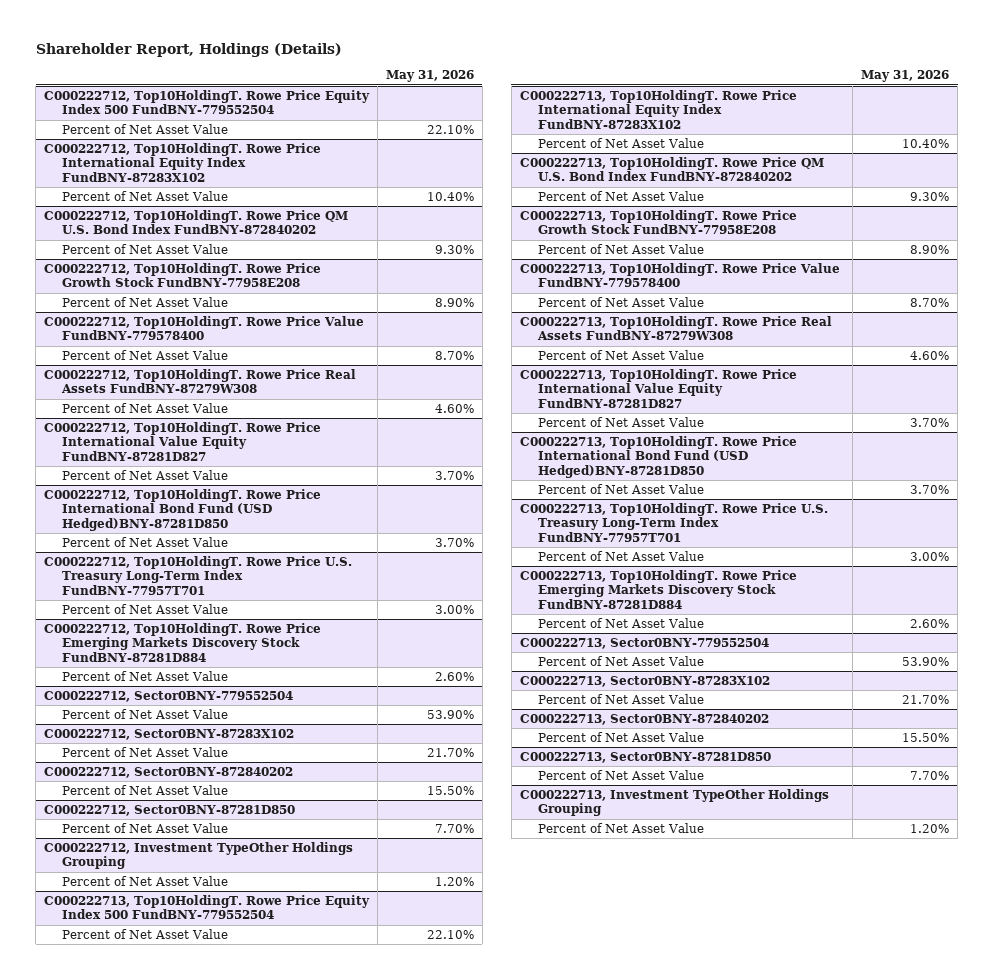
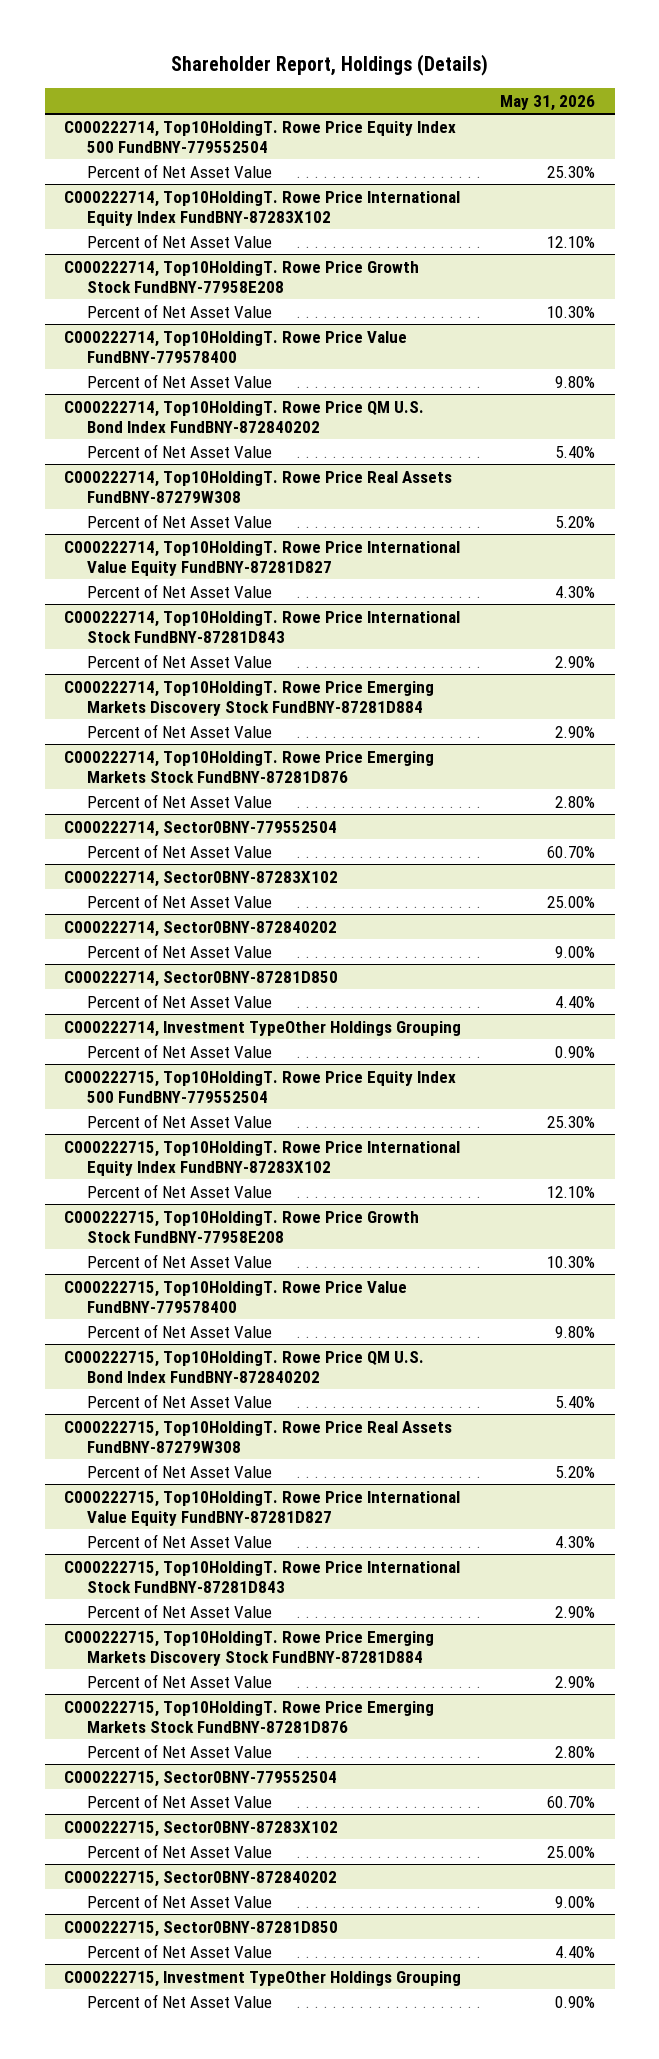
- C000222712, Top10HoldingT. Rowe Price Equity Index 500 FundBNY-779552504
- Percent of Net Asset Value | 22.10%
- C000222712, Top10HoldingT. Rowe Price International Equity Index FundBNY-87283X102
- Percent of Net Asset Value | 10.40%
- C000222712, Top10HoldingT. Rowe Price QM U.S. Bond Index FundBNY-872840202
- Percent of Net Asset Value | 9.30%
- C000222712, Top10HoldingT. Rowe Price Growth Stock FundBNY-77958E208
- Percent of Net Asset Value | 8.90%
- C000222712, Top10HoldingT. Rowe Price Value FundBNY-779578400
- Percent of Net Asset Value | 8.70%
- C000222712, Top10HoldingT. Rowe Price Real Assets FundBNY-87279W308
- Percent of Net Asset Value | 4.60%
- C000222712, Top10HoldingT. Rowe Price International Value Equity FundBNY-87281D827
- Percent of Net Asset Value | 3.70%
- C000222712, Top10HoldingT. Rowe Price International Bond Fund (USD Hedged)BNY-87281D850
- Percent of Net Asset Value | 3.70%
- C000222712, Top10HoldingT. Rowe Price U.S. Treasury Long-Term Index FundBNY-77957T701
- Percent of Net Asset Value | 3.00%
- C000222712, Top10HoldingT. Rowe Price Emerging Markets Discovery Stock FundBNY-87281D884
- Percent of Net Asset Value | 2.60%
- C000222712, Sector0BNY-779552504
- Percent of Net Asset Value | 53.90%
- C000222712, Sector0BNY-87283X102
- Percent of Net Asset Value | 21.70%
- C000222712, Sector0BNY-872840202
- Percent of Net Asset Value | 15.50%
- C000222712, Sector0BNY-87281D850
- Percent of Net Asset Value | 7.70%
- C000222712, Investment TypeOther Holdings Grouping
- Percent of Net Asset Value | 1.20%
- C000222713, Top10HoldingT. Rowe Price Equity Index 500 FundBNY-779552504
- Percent of Net Asset Value | 22.10%
- C000222713, Top10HoldingT. Rowe Price International Equity Index FundBNY-87283X102
- Percent of Net Asset Value | 10.40%
- C000222713, Top10HoldingT. Rowe Price QM U.S. Bond Index FundBNY-872840202
- Percent of Net Asset Value | 9.30%
- C000222713, Top10HoldingT. Rowe Price Growth Stock FundBNY-77958E208
- Percent of Net Asset Value | 8.90%
- C000222713, Top10HoldingT. Rowe Price Value FundBNY-779578400
- Percent of Net Asset Value | 8.70%
- C000222713, Top10HoldingT. Rowe Price Real Assets FundBNY-87279W308
- Percent of Net Asset Value | 4.60%
- C000222713, Top10HoldingT. Rowe Price International Value Equity FundBNY-87281D827
- Percent of Net Asset Value | 3.70%
- C000222713, Top10HoldingT. Rowe Price International Bond Fund (USD Hedged)BNY-87281D850
- Percent of Net Asset Value | 3.70%
- C000222713, Top10HoldingT. Rowe Price U.S. Treasury Long-Term Index FundBNY-77957T701
- Percent of Net Asset Value | 3.00%
- C000222713, Top10HoldingT. Rowe Price Emerging Markets Discovery Stock FundBNY-87281D884
- Percent of Net Asset Value | 2.60%
- C000222713, Sector0BNY-779552504
- Percent of Net Asset Value | 53.90%
- C000222713, Sector0BNY-87283X102
- Percent of Net Asset Value | 21.70%
- C000222713, Sector0BNY-872840202
- Percent of Net Asset Value | 15.50%
- C000222713, Sector0BNY-87281D850
- Percent of Net Asset Value | 7.70%
- C000222713, Investment TypeOther Holdings Grouping
- Percent of Net Asset Value | 1.20%
+ C000222714, Top10HoldingT. Rowe Price Equity Index 500 FundBNY-779552504
+ Percent of Net Asset Value | 25.30%
+ C000222714, Top10HoldingT. Rowe Price International Equity Index FundBNY-87283X102
+ Percent of Net Asset Value | 12.10%
+ C000222714, Top10HoldingT. Rowe Price Growth Stock FundBNY-77958E208
+ Percent of Net Asset Value | 10.30%
+ C000222714, Top10HoldingT. Rowe Price Value FundBNY-779578400
+ Percent of Net Asset Value | 9.80%
+ C000222714, Top10HoldingT. Rowe Price QM U.S. Bond Index FundBNY-872840202
+ Percent of Net Asset Value | 5.40%
+ C000222714, Top10HoldingT. Rowe Price Real Assets FundBNY-87279W308
+ Percent of Net Asset Value | 5.20%
+ C000222714, Top10HoldingT. Rowe Price International Value Equity FundBNY-87281D827
+ Percent of Net Asset Value | 4.30%
+ C000222714, Top10HoldingT. Rowe Price International Stock FundBNY-87281D843
+ Percent of Net Asset Value | 2.90%
+ C000222714, Top10HoldingT. Rowe Price Emerging Markets Discovery Stock FundBNY-87281D884
+ Percent of Net Asset Value | 2.90%
+ C000222714, Top10HoldingT. Rowe Price Emerging Markets Stock FundBNY-87281D876
+ Percent of Net Asset Value | 2.80%
+ C000222714, Sector0BNY-779552504
+ Percent of Net Asset Value | 60.70%
+ C000222714, Sector0BNY-87283X102
+ Percent of Net Asset Value | 25.00%
+ C000222714, Sector0BNY-872840202
+ Percent of Net Asset Value | 9.00%
+ C000222714, Sector0BNY-87281D850
+ Percent of Net Asset Value | 4.40%
+ C000222714, Investment TypeOther Holdings Grouping
+ Percent of Net Asset Value | 0.90%
+ C000222715, Top10HoldingT. Rowe Price Equity Index 500 FundBNY-779552504
+ Percent of Net Asset Value | 25.30%
+ C000222715, Top10HoldingT. Rowe Price International Equity Index FundBNY-87283X102
+ Percent of Net Asset Value | 12.10%
+ C000222715, Top10HoldingT. Rowe Price Growth Stock FundBNY-77958E208
+ Percent of Net Asset Value | 10.30%
+ C000222715, Top10HoldingT. Rowe Price Value FundBNY-779578400
+ Percent of Net Asset Value | 9.80%
+ C000222715, Top10HoldingT. Rowe Price QM U.S. Bond Index FundBNY-872840202
+ Percent of Net Asset Value | 5.40%
+ C000222715, Top10HoldingT. Rowe Price Real Assets FundBNY-87279W308
+ Percent of Net Asset Value | 5.20%
+ C000222715, Top10HoldingT. Rowe Price International Value Equity FundBNY-87281D827
+ Percent of Net Asset Value | 4.30%
+ C000222715, Top10HoldingT. Rowe Price International Stock FundBNY-87281D843
+ Percent of Net Asset Value | 2.90%
+ C000222715, Top10HoldingT. Rowe Price Emerging Markets Discovery Stock FundBNY-87281D884
+ Percent of Net Asset Value | 2.90%
+ C000222715, Top10HoldingT. Rowe Price Emerging Markets Stock FundBNY-87281D876
+ Percent of Net Asset Value | 2.80%
+ C000222715, Sector0BNY-779552504
+ Percent of Net Asset Value | 60.70%
+ C000222715, Sector0BNY-87283X102
+ Percent of Net Asset Value | 25.00%
+ C000222715, Sector0BNY-872840202
+ Percent of Net Asset Value | 9.00%
+ C000222715, Sector0BNY-87281D850
+ Percent of Net Asset Value | 4.40%
+ C000222715, Investment TypeOther Holdings Grouping
+ Percent of Net Asset Value | 0.90%

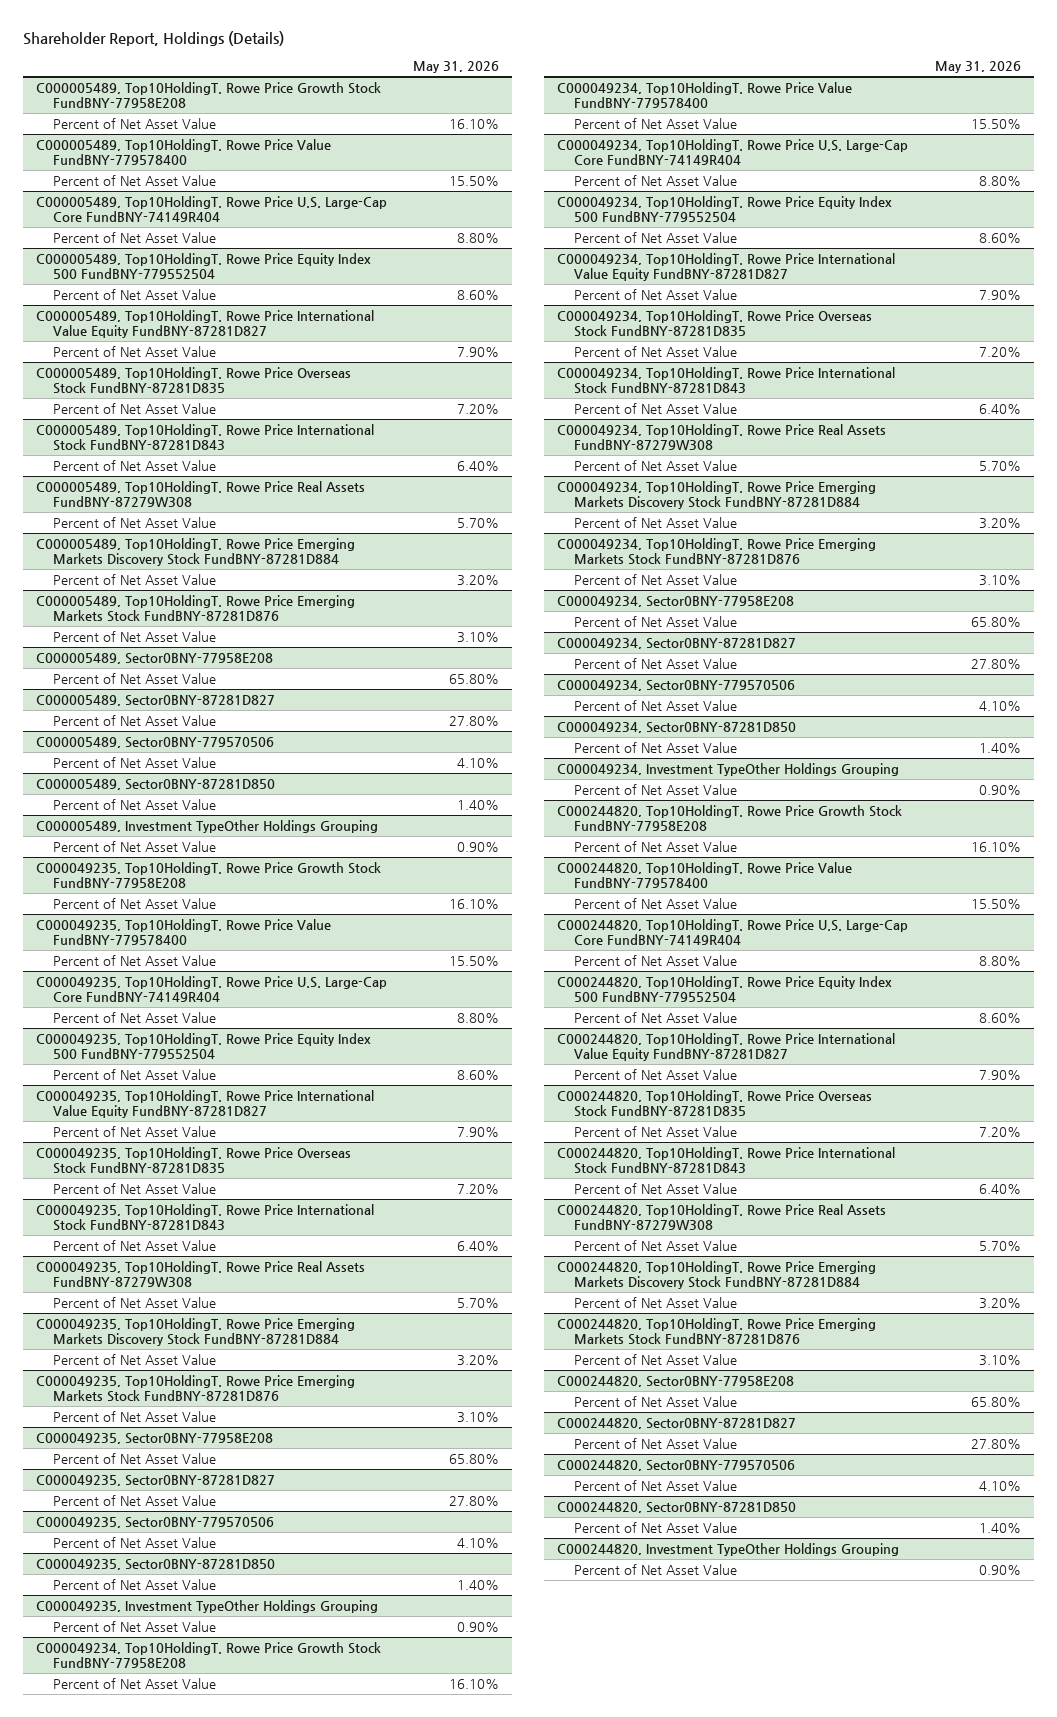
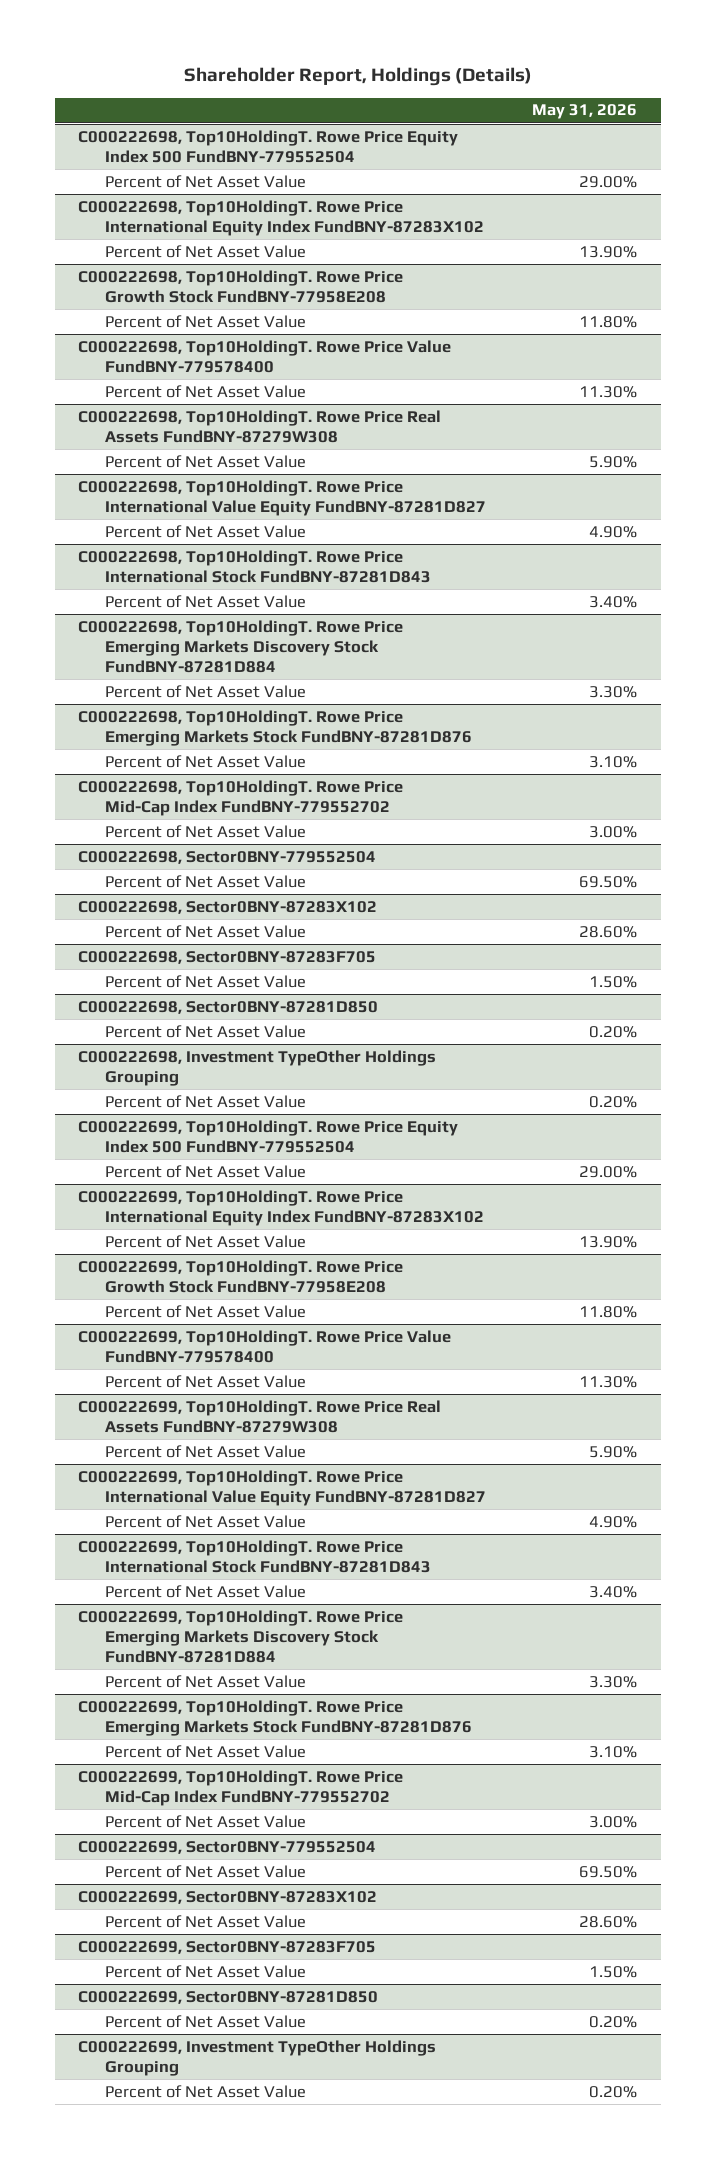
- C000005489, Top10HoldingT. Rowe Price Growth Stock FundBNY-77958E208
- Percent of Net Asset Value | 16.10%
- C000005489, Top10HoldingT. Rowe Price Value FundBNY-779578400
- Percent of Net Asset Value | 15.50%
- C000005489, Top10HoldingT. Rowe Price U.S. Large-Cap Core FundBNY-74149R404
- Percent of Net Asset Value | 8.80%
- C000005489, Top10HoldingT. Rowe Price Equity Index 500 FundBNY-779552504
- Percent of Net Asset Value | 8.60%
- C000005489, Top10HoldingT. Rowe Price International Value Equity FundBNY-87281D827
- Percent of Net Asset Value | 7.90%
- C000005489, Top10HoldingT. Rowe Price Overseas Stock FundBNY-87281D835
- Percent of Net Asset Value | 7.20%
- C000005489, Top10HoldingT. Rowe Price International Stock FundBNY-87281D843
- Percent of Net Asset Value | 6.40%
- C000005489, Top10HoldingT. Rowe Price Real Assets FundBNY-87279W308
- Percent of Net Asset Value | 5.70%
- C000005489, Top10HoldingT. Rowe Price Emerging Markets Discovery Stock FundBNY-87281D884
- Percent of Net Asset Value | 3.20%
- C000005489, Top10HoldingT. Rowe Price Emerging Markets Stock FundBNY-87281D876
- Percent of Net Asset Value | 3.10%
- C000005489, Sector0BNY-77958E208
- Percent of Net Asset Value | 65.80%
- C000005489, Sector0BNY-87281D827
- Percent of Net Asset Value | 27.80%
- C000005489, Sector0BNY-779570506
- Percent of Net Asset Value | 4.10%
- C000005489, Sector0BNY-87281D850
- Percent of Net Asset Value | 1.40%
- C000005489, Investment TypeOther Holdings Grouping
- Percent of Net Asset Value | 0.90%
- C000049235, Top10HoldingT. Rowe Price Growth Stock FundBNY-77958E208
- Percent of Net Asset Value | 16.10%
- C000049235, Top10HoldingT. Rowe Price Value FundBNY-779578400
- Percent of Net Asset Value | 15.50%
- C000049235, Top10HoldingT. Rowe Price U.S. Large-Cap Core FundBNY-74149R404
- Percent of Net Asset Value | 8.80%
- C000049235, Top10HoldingT. Rowe Price Equity Index 500 FundBNY-779552504
- Percent of Net Asset Value | 8.60%
- C000049235, Top10HoldingT. Rowe Price International Value Equity FundBNY-87281D827
- Percent of Net Asset Value | 7.90%
- C000049235, Top10HoldingT. Rowe Price Overseas Stock FundBNY-87281D835
- Percent of Net Asset Value | 7.20%
- C000049235, Top10HoldingT. Rowe Price International Stock FundBNY-87281D843
- Percent of Net Asset Value | 6.40%
- C000049235, Top10HoldingT. Rowe Price Real Assets FundBNY-87279W308
- Percent of Net Asset Value | 5.70%
- C000049235, Top10HoldingT. Rowe Price Emerging Markets Discovery Stock FundBNY-87281D884
- Percent of Net Asset Value | 3.20%
- C000049235, Top10HoldingT. Rowe Price Emerging Markets Stock FundBNY-87281D876
- Percent of Net Asset Value | 3.10%
- C000049235, Sector0BNY-77958E208
- Percent of Net Asset Value | 65.80%
- C000049235, Sector0BNY-87281D827
- Percent of Net Asset Value | 27.80%
- C000049235, Sector0BNY-779570506
- Percent of Net Asset Value | 4.10%
- C000049235, Sector0BNY-87281D850
- Percent of Net Asset Value | 1.40%
- C000049235, Investment TypeOther Holdings Grouping
- Percent of Net Asset Value | 0.90%
- C000049234, Top10HoldingT. Rowe Price Growth Stock FundBNY-77958E208
- Percent of Net Asset Value | 16.10%
- C000049234, Top10HoldingT. Rowe Price Value FundBNY-779578400
- Percent of Net Asset Value | 15.50%
- C000049234, Top10HoldingT. Rowe Price U.S. Large-Cap Core FundBNY-74149R404
- Percent of Net Asset Value | 8.80%
- C000049234, Top10HoldingT. Rowe Price Equity Index 500 FundBNY-779552504
- Percent of Net Asset Value | 8.60%
- C000049234, Top10HoldingT. Rowe Price International Value Equity FundBNY-87281D827
- Percent of Net Asset Value | 7.90%
- C000049234, Top10HoldingT. Rowe Price Overseas Stock FundBNY-87281D835
- Percent of Net Asset Value | 7.20%
- C000049234, Top10HoldingT. Rowe Price International Stock FundBNY-87281D843
- Percent of Net Asset Value | 6.40%
- C000049234, Top10HoldingT. Rowe Price Real Assets FundBNY-87279W308
- Percent of Net Asset Value | 5.70%
- C000049234, Top10HoldingT. Rowe Price Emerging Markets Discovery Stock FundBNY-87281D884
- Percent of Net Asset Value | 3.20%
- C000049234, Top10HoldingT. Rowe Price Emerging Markets Stock FundBNY-87281D876
+ C000222698, Top10HoldingT. Rowe Price Equity Index 500 FundBNY-779552504
+ Percent of Net Asset Value | 29.00%
+ C000222698, Top10HoldingT. Rowe Price International Equity Index FundBNY-87283X102
+ Percent of Net Asset Value | 13.90%
+ C000222698, Top10HoldingT. Rowe Price Growth Stock FundBNY-77958E208
+ Percent of Net Asset Value | 11.80%
+ C000222698, Top10HoldingT. Rowe Price Value FundBNY-779578400
+ Percent of Net Asset Value | 11.30%
+ C000222698, Top10HoldingT. Rowe Price Real Assets FundBNY-87279W308
+ Percent of Net Asset Value | 5.90%
+ C000222698, Top10HoldingT. Rowe Price International Value Equity FundBNY-87281D827
+ Percent of Net Asset Value | 4.90%
+ C000222698, Top10HoldingT. Rowe Price International Stock FundBNY-87281D843
+ Percent of Net Asset Value | 3.40%
+ C000222698, Top10HoldingT. Rowe Price Emerging Markets Discovery Stock FundBNY-87281D884
+ Percent of Net Asset Value | 3.30%
+ C000222698, Top10HoldingT. Rowe Price Emerging Markets Stock FundBNY-87281D876
- C000049234, Sector0BNY-77958E208
- Percent of Net Asset Value | 65.80%
- C000049234, Sector0BNY-87281D827
- Percent of Net Asset Value | 27.80%
- C000049234, Sector0BNY-779570506
- Percent of Net Asset Value | 4.10%
- C000049234, Sector0BNY-87281D850
- Percent of Net Asset Value | 1.40%
- C000049234, Investment TypeOther Holdings Grouping
- Percent of Net Asset Value | 0.90%
- C000244820, Top10HoldingT. Rowe Price Growth Stock FundBNY-77958E208
- Percent of Net Asset Value | 16.10%
- C000244820, Top10HoldingT. Rowe Price Value FundBNY-779578400
- Percent of Net Asset Value | 15.50%
- C000244820, Top10HoldingT. Rowe Price U.S. Large-Cap Core FundBNY-74149R404
- Percent of Net Asset Value | 8.80%
- C000244820, Top10HoldingT. Rowe Price Equity Index 500 FundBNY-779552504
- Percent of Net Asset Value | 8.60%
- C000244820, Top10HoldingT. Rowe Price International Value Equity FundBNY-87281D827
- Percent of Net Asset Value | 7.90%
- C000244820, Top10HoldingT. Rowe Price Overseas Stock FundBNY-87281D835
- Percent of Net Asset Value | 7.20%
- C000244820, Top10HoldingT. Rowe Price International Stock FundBNY-87281D843
- Percent of Net Asset Value | 6.40%
- C000244820, Top10HoldingT. Rowe Price Real Assets FundBNY-87279W308
- Percent of Net Asset Value | 5.70%
- C000244820, Top10HoldingT. Rowe Price Emerging Markets Discovery Stock FundBNY-87281D884
- Percent of Net Asset Value | 3.20%
- C000244820, Top10HoldingT. Rowe Price Emerging Markets Stock FundBNY-87281D876
+ C000222698, Top10HoldingT. Rowe Price Mid-Cap Index FundBNY-779552702
+ Percent of Net Asset Value | 3.00%
+ C000222698, Sector0BNY-779552504
+ Percent of Net Asset Value | 69.50%
+ C000222698, Sector0BNY-87283X102
+ Percent of Net Asset Value | 28.60%
+ C000222698, Sector0BNY-87283F705
+ Percent of Net Asset Value | 1.50%
+ C000222698, Sector0BNY-87281D850
+ Percent of Net Asset Value | 0.20%
+ C000222698, Investment TypeOther Holdings Grouping
+ Percent of Net Asset Value | 0.20%
+ C000222699, Top10HoldingT. Rowe Price Equity Index 500 FundBNY-779552504
+ Percent of Net Asset Value | 29.00%
+ C000222699, Top10HoldingT. Rowe Price International Equity Index FundBNY-87283X102
+ Percent of Net Asset Value | 13.90%
+ C000222699, Top10HoldingT. Rowe Price Growth Stock FundBNY-77958E208
+ Percent of Net Asset Value | 11.80%
+ C000222699, Top10HoldingT. Rowe Price Value FundBNY-779578400
+ Percent of Net Asset Value | 11.30%
+ C000222699, Top10HoldingT. Rowe Price Real Assets FundBNY-87279W308
+ Percent of Net Asset Value | 5.90%
+ C000222699, Top10HoldingT. Rowe Price International Value Equity FundBNY-87281D827
+ Percent of Net Asset Value | 4.90%
+ C000222699, Top10HoldingT. Rowe Price International Stock FundBNY-87281D843
+ Percent of Net Asset Value | 3.40%
+ C000222699, Top10HoldingT. Rowe Price Emerging Markets Discovery Stock FundBNY-87281D884
+ Percent of Net Asset Value | 3.30%
+ C000222699, Top10HoldingT. Rowe Price Emerging Markets Stock FundBNY-87281D876
- C000244820, Sector0BNY-77958E208
- Percent of Net Asset Value | 65.80%
- C000244820, Sector0BNY-87281D827
- Percent of Net Asset Value | 27.80%
- C000244820, Sector0BNY-779570506
- Percent of Net Asset Value | 4.10%
- C000244820, Sector0BNY-87281D850
- Percent of Net Asset Value | 1.40%
- C000244820, Investment TypeOther Holdings Grouping
- Percent of Net Asset Value | 0.90%
+ C000222699, Top10HoldingT. Rowe Price Mid-Cap Index FundBNY-779552702
+ Percent of Net Asset Value | 3.00%
+ C000222699, Sector0BNY-779552504
+ Percent of Net Asset Value | 69.50%
+ C000222699, Sector0BNY-87283X102
+ Percent of Net Asset Value | 28.60%
+ C000222699, Sector0BNY-87283F705
+ Percent of Net Asset Value | 1.50%
+ C000222699, Sector0BNY-87281D850
+ Percent of Net Asset Value | 0.20%
+ C000222699, Investment TypeOther Holdings Grouping
+ Percent of Net Asset Value | 0.20%

